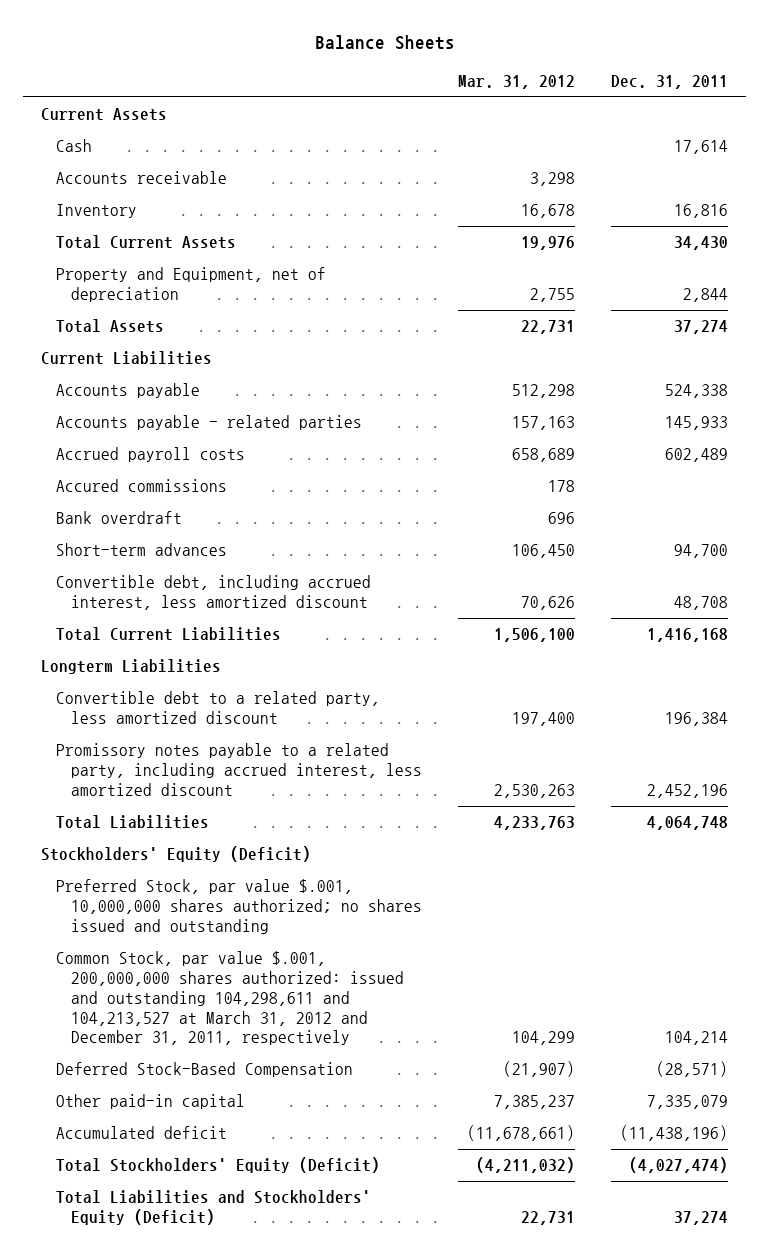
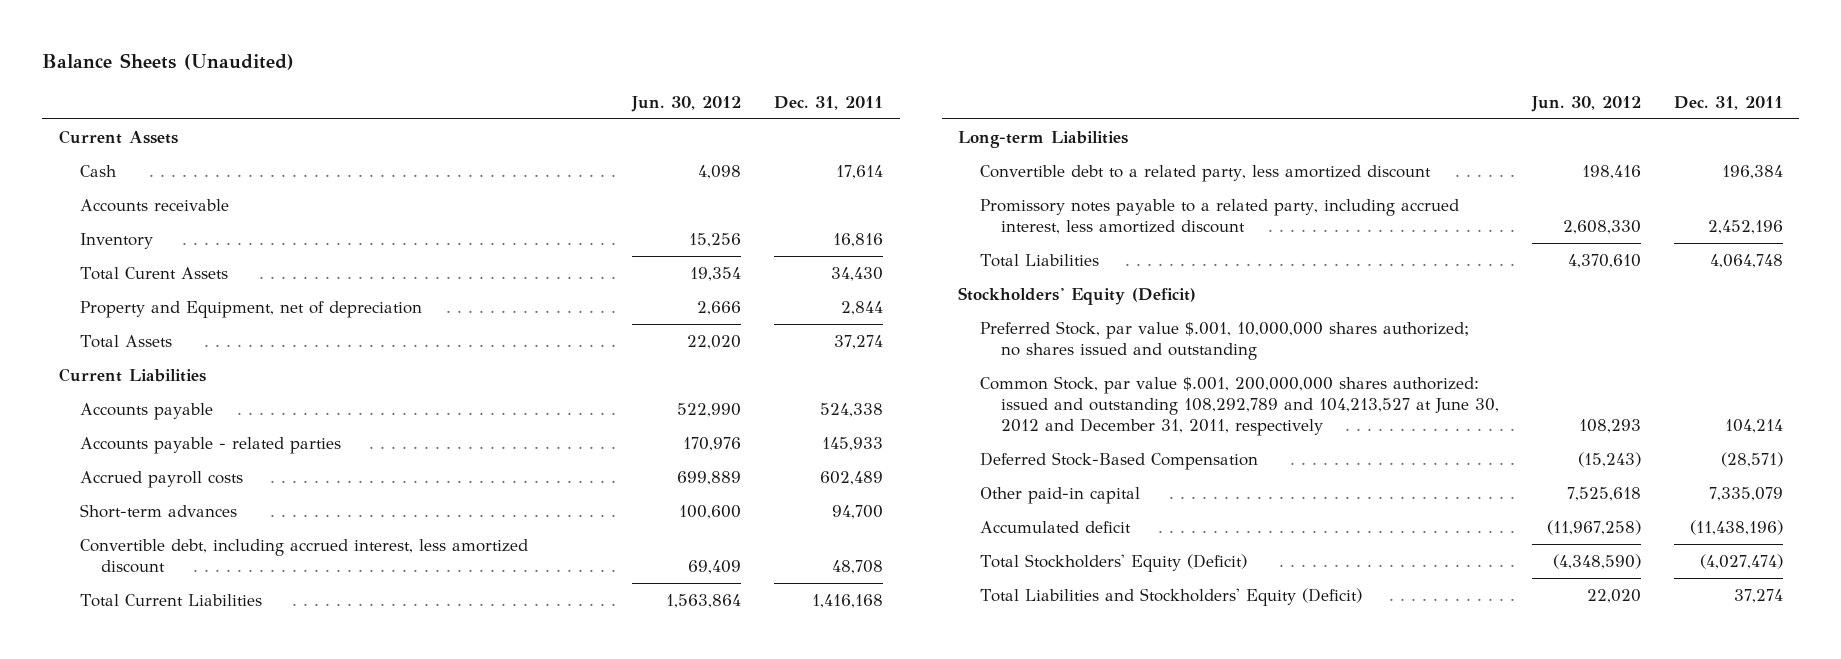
- Balance Sheets
+ Balance Sheets (Unaudited)
- | Mar. 31, 2012 | Dec. 31, 2011
+ | Jun. 30, 2012 | Dec. 31, 2011
- Total Current Assets | 19,976 | 34,430
+ Total Curent Assets | 19,354 | 34,430
- Accured commissions | 178 |
- Bank overdraft | 696 |
- Longterm Liabilities
+ Long-term Liabilities
- Common Stock, par value $.001, 200,000,000 shares authorized: issued and outstanding 104,298,611 and 104,213,527 at March 31, 2012 and December 31, 2011, respectively | 104,299 | 104,214
+ Common Stock, par value $.001, 200,000,000 shares authorized: issued and outstanding 108,292,789 and 104,213,527 at June 30, 2012 and December 31, 2011, respectively | 108,293 | 104,214

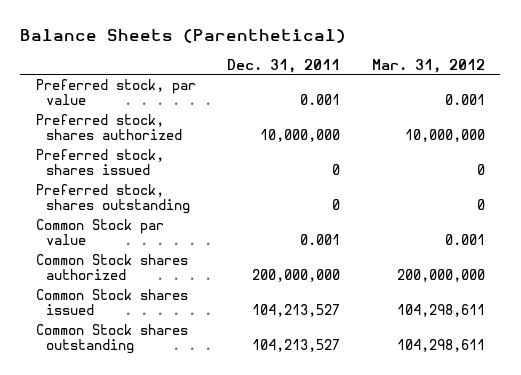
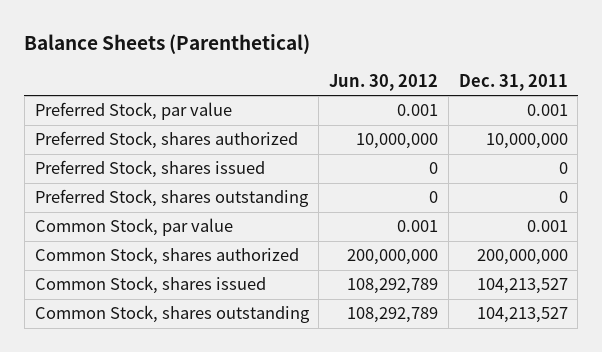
- | Dec. 31, 2011 | Mar. 31, 2012
+ | Jun. 30, 2012 | Dec. 31, 2011
- Preferred stock, par value | 0.001 | 0.001
- Preferred stock, shares authorized | 10,000,000 | 10,000,000
- Preferred stock, shares issued | 0 | 0
- Preferred stock, shares outstanding | 0 | 0
- Common Stock par value | 0.001 | 0.001
- Common Stock shares authorized | 200,000,000 | 200,000,000
- Common Stock shares issued | 104,213,527 | 104,298,611
- Common Stock shares outstanding | 104,213,527 | 104,298,611
+ Preferred Stock, par value | 0.001 | 0.001
+ Preferred Stock, shares authorized | 10,000,000 | 10,000,000
+ Preferred Stock, shares issued | 0 | 0
+ Preferred Stock, shares outstanding | 0 | 0
+ Common Stock, par value | 0.001 | 0.001
+ Common Stock, shares authorized | 200,000,000 | 200,000,000
+ Common Stock, shares issued | 108,292,789 | 104,213,527
+ Common Stock, shares outstanding | 108,292,789 | 104,213,527

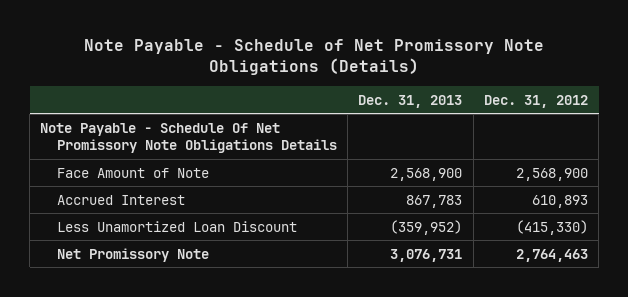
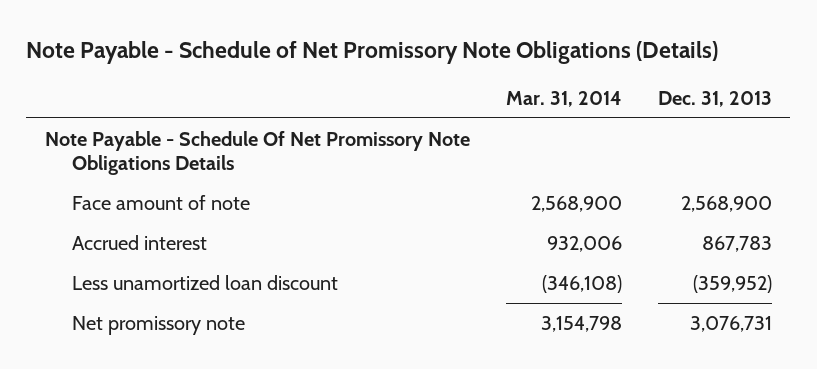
- | Dec. 31, 2013 | Dec. 31, 2012
+ | Mar. 31, 2014 | Dec. 31, 2013
- Face Amount of Note | 2,568,900 | 2,568,900
- Accrued Interest | 867,783 | 610,893
- Less Unamortized Loan Discount | (359,952) | (415,330)
- Net Promissory Note | 3,076,731 | 2,764,463
+ Face amount of note | 2,568,900 | 2,568,900
+ Accrued interest | 932,006 | 867,783
+ Less unamortized loan discount | (346,108) | (359,952)
+ Net promissory note | 3,154,798 | 3,076,731

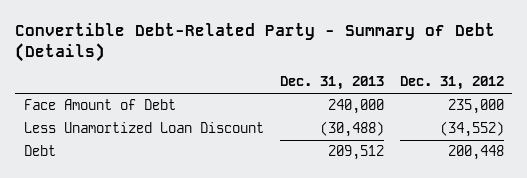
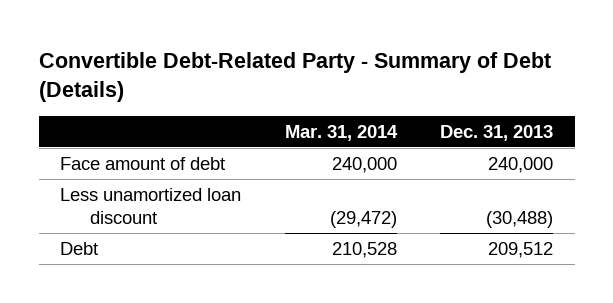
- | Dec. 31, 2013 | Dec. 31, 2012
+ | Mar. 31, 2014 | Dec. 31, 2013
- Face Amount of Debt | 240,000 | 235,000
- Less Unamortized Loan Discount | (30,488) | (34,552)
+ Face amount of debt | 240,000 | 240,000
+ Less unamortized loan discount | (29,472) | (30,488)

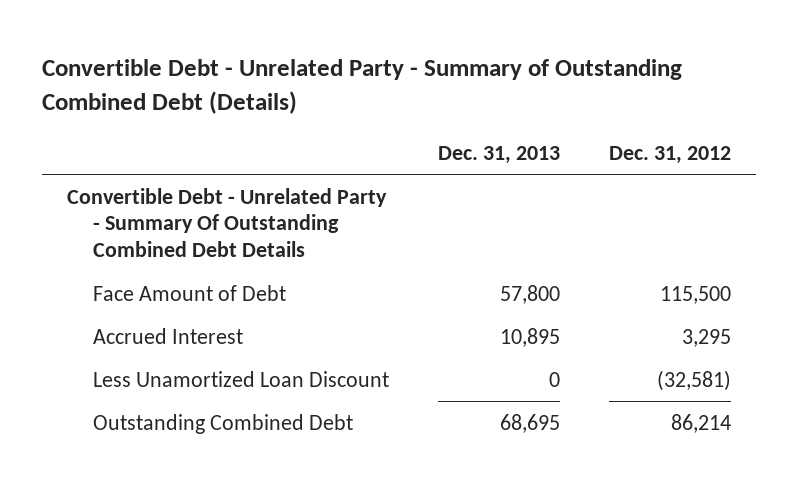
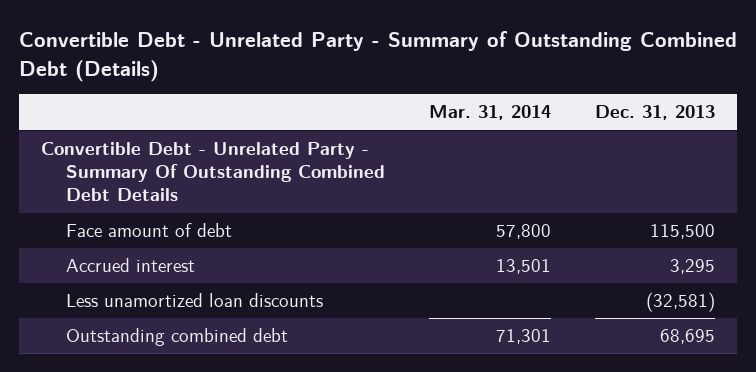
- | Dec. 31, 2013 | Dec. 31, 2012
+ | Mar. 31, 2014 | Dec. 31, 2013
- Face Amount of Debt | 57,800 | 115,500
- Accrued Interest | 10,895 | 3,295
- Less Unamortized Loan Discount | 0 | (32,581)
- Outstanding Combined Debt | 68,695 | 86,214
+ Face amount of debt | 57,800 | 115,500
+ Accrued interest | 13,501 | 3,295
+ Less unamortized loan discounts | | (32,581)
+ Outstanding combined debt | 71,301 | 68,695

